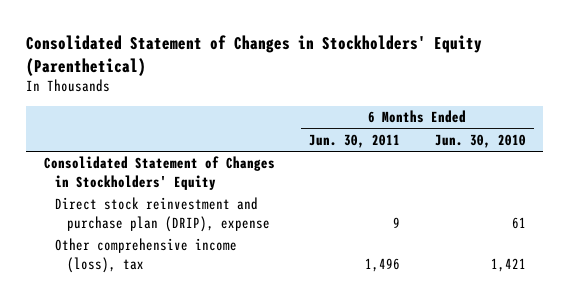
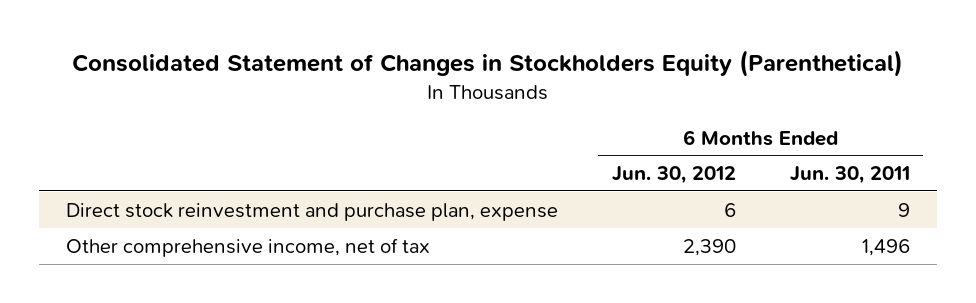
- Consolidated Statement of Changes in Stockholders' Equity (Parenthetical)
+ Consolidated Statement of Changes in Stockholders Equity (Parenthetical)
- | 6 Months Ended Jun. 30, 2011 | 6 Months Ended Jun. 30, 2010
+ | 6 Months Ended Jun. 30, 2012 | 6 Months Ended Jun. 30, 2011
- Consolidated Statement of Changes in Stockholders' Equity
- Direct stock reinvestment and purchase plan (DRIP), expense | 9 | 61
- Other comprehensive income (loss), tax | 1,496 | 1,421
+ Direct stock reinvestment and purchase plan, expense | 6 | 9
+ Other comprehensive income, net of tax | 2,390 | 1,496

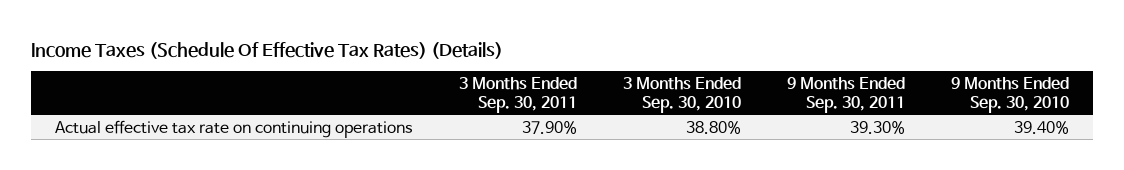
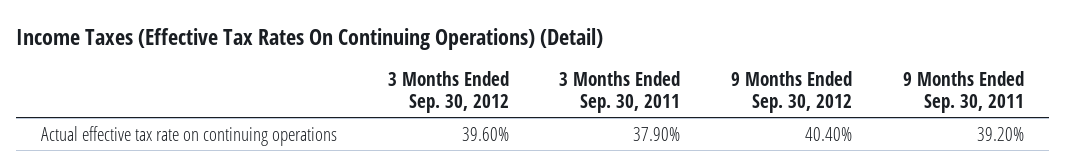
- Income Taxes (Schedule Of Effective Tax Rates) (Details)
+ Income Taxes (Effective Tax Rates On Continuing Operations) (Detail)
- | 3 Months Ended Sep. 30, 2011 | 3 Months Ended Sep. 30, 2010 | 9 Months Ended Sep. 30, 2011 | 9 Months Ended Sep. 30, 2010
+ | 3 Months Ended Sep. 30, 2012 | 3 Months Ended Sep. 30, 2011 | 9 Months Ended Sep. 30, 2012 | 9 Months Ended Sep. 30, 2011
- Actual effective tax rate on continuing operations | 37.90% | 38.80% | 39.30% | 39.40%
+ Actual effective tax rate on continuing operations | 39.60% | 37.90% | 40.40% | 39.20%

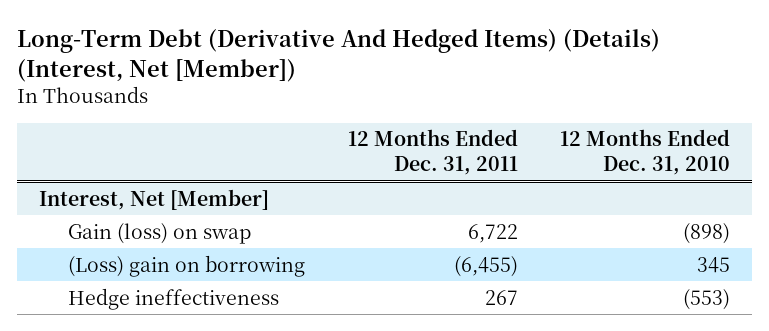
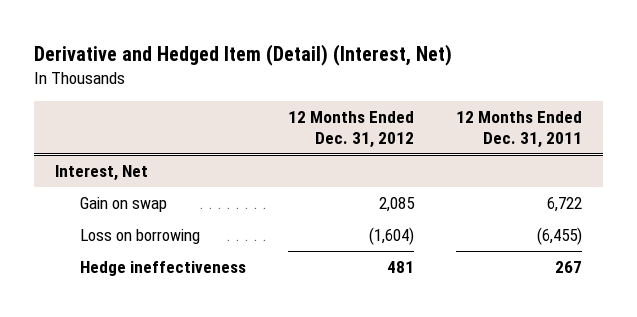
- Long-Term Debt (Derivative And Hedged Items) (Details) (Interest, Net [Member])
+ Derivative and Hedged Item (Detail) (Interest, Net)
- | 12 Months Ended Dec. 31, 2011 | 12 Months Ended Dec. 31, 2010
+ | 12 Months Ended Dec. 31, 2012 | 12 Months Ended Dec. 31, 2011
- Interest, Net [Member]
- Gain (loss) on swap | 6,722 | (898)
- (Loss) gain on borrowing | (6,455) | 345
+ Interest, Net
+ Gain on swap | 2,085 | 6,722
+ Loss on borrowing | (1,604) | (6,455)

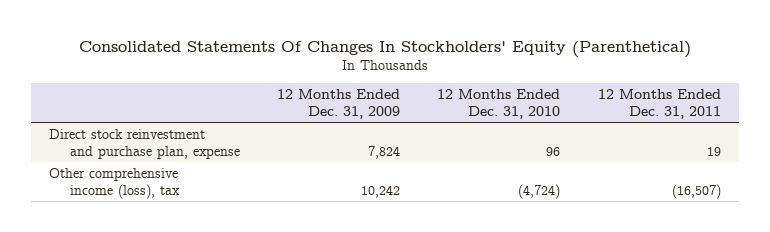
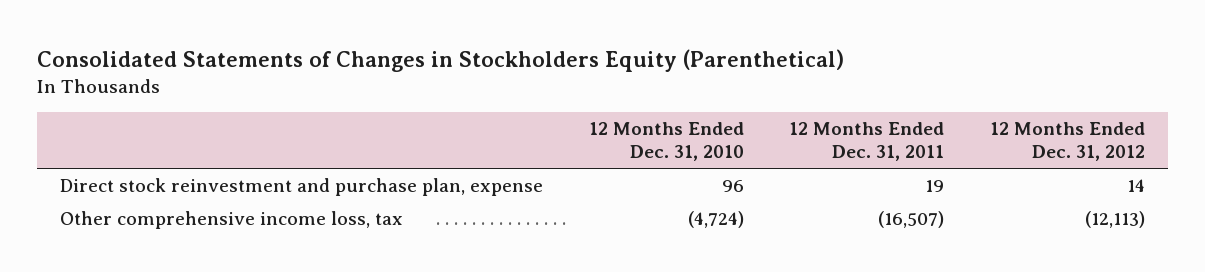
- Consolidated Statements Of Changes In Stockholders' Equity (Parenthetical)
+ Consolidated Statements of Changes in Stockholders Equity (Parenthetical)
- | 12 Months Ended Dec. 31, 2009 | 12 Months Ended Dec. 31, 2010 | 12 Months Ended Dec. 31, 2011
+ | 12 Months Ended Dec. 31, 2010 | 12 Months Ended Dec. 31, 2011 | 12 Months Ended Dec. 31, 2012
- Other comprehensive income (loss), tax | 10,242 | (4,724) | (16,507)
+ Other comprehensive income loss, tax | (4,724) | (16,507) | (12,113)

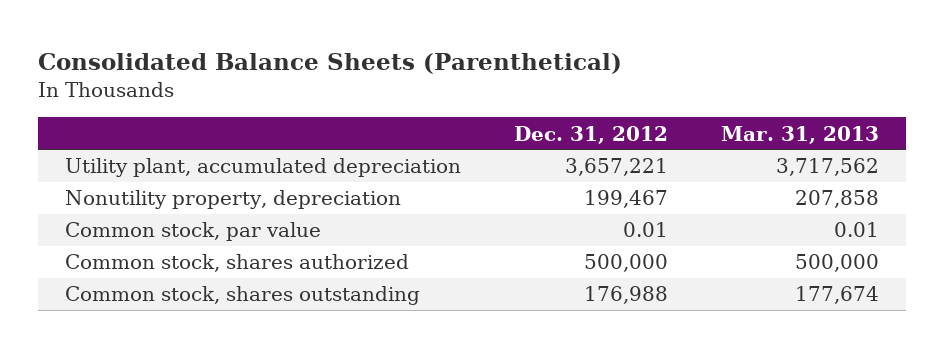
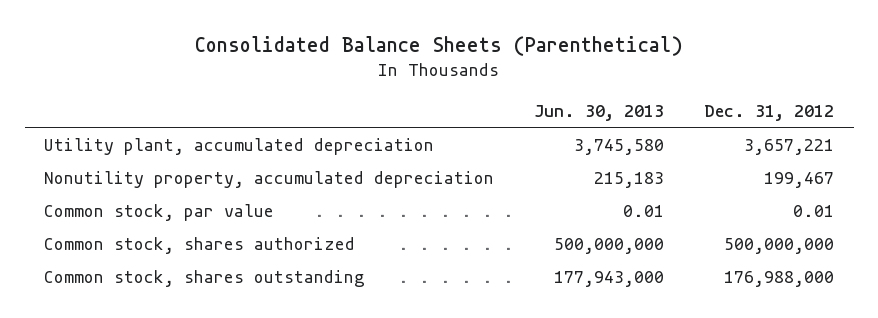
- | Dec. 31, 2012 | Mar. 31, 2013
+ | Jun. 30, 2013 | Dec. 31, 2012
- Nonutility property, depreciation | 199,467 | 207,858
+ Nonutility property, accumulated depreciation | 215,183 | 199,467
- Common stock, shares authorized | 500,000 | 500,000
- Common stock, shares outstanding | 176,988 | 177,674
+ Common stock, shares authorized | 500,000,000 | 500,000,000
+ Common stock, shares outstanding | 177,943,000 | 176,988,000

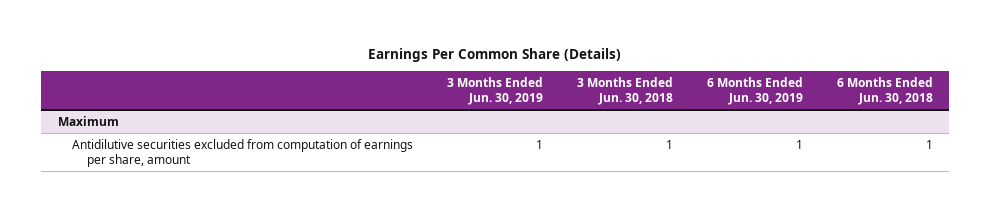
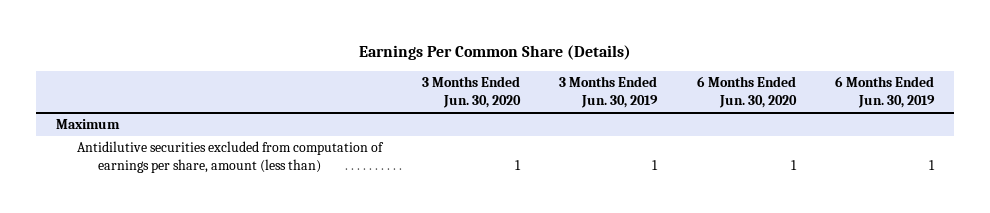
- | 3 Months Ended Jun. 30, 2019 | 3 Months Ended Jun. 30, 2018 | 6 Months Ended Jun. 30, 2019 | 6 Months Ended Jun. 30, 2018
+ | 3 Months Ended Jun. 30, 2020 | 3 Months Ended Jun. 30, 2019 | 6 Months Ended Jun. 30, 2020 | 6 Months Ended Jun. 30, 2019
@ Maximum
- Antidilutive securities excluded from computation of earnings per share, amount | 1 | 1 | 1 | 1
+ Antidilutive securities excluded from computation of earnings per share, amount (less than) | 1 | 1 | 1 | 1

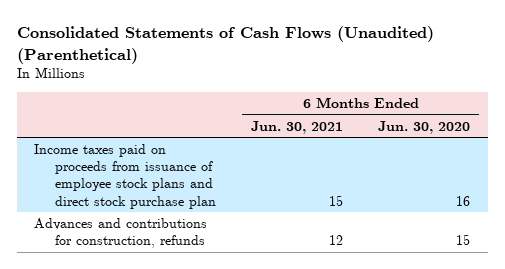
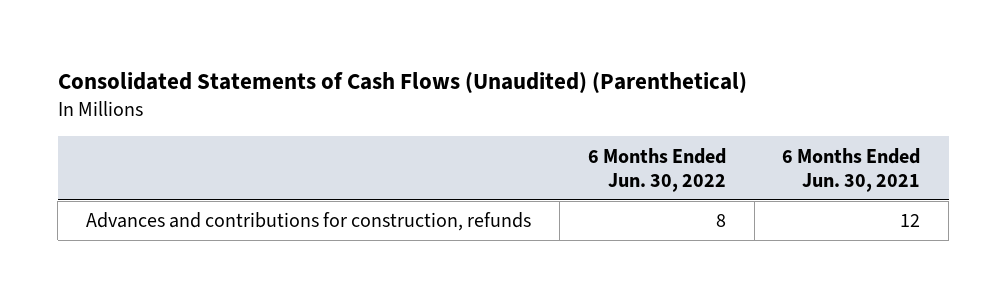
- | 6 Months Ended Jun. 30, 2021 | 6 Months Ended Jun. 30, 2020
+ | 6 Months Ended Jun. 30, 2022 | 6 Months Ended Jun. 30, 2021
- Income taxes paid on proceeds from issuance of employee stock plans and direct stock purchase plan | 15 | 16

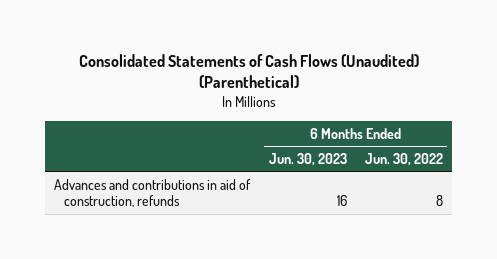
- | 6 Months Ended Jun. 30, 2022 | 6 Months Ended Jun. 30, 2021
+ | 6 Months Ended Jun. 30, 2023 | 6 Months Ended Jun. 30, 2022
- Advances and contributions for construction, refunds | 8 | 12
+ Advances and contributions in aid of construction, refunds | 16 | 8

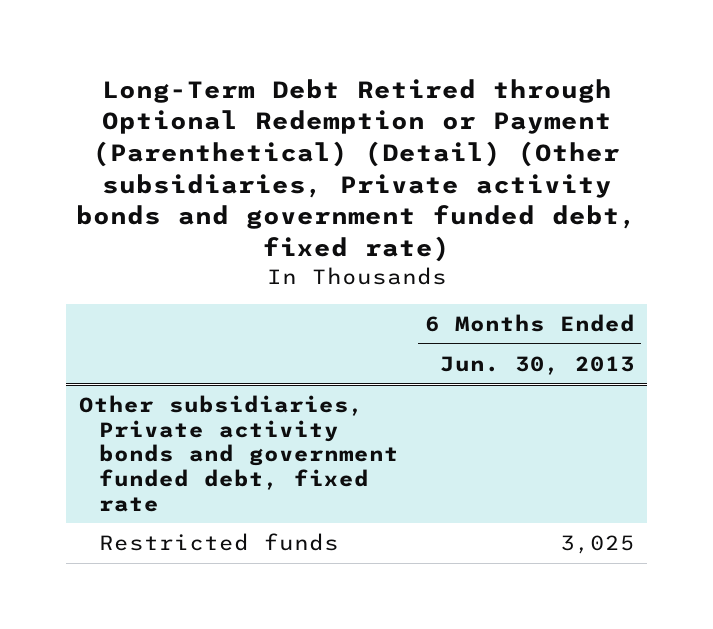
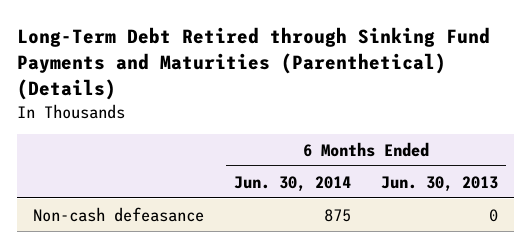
- Long-Term Debt Retired through Optional Redemption or Payment (Parenthetical) (Detail) (Other subsidiaries, Private activity bonds and government funded debt, fixed rate)
+ Long-Term Debt Retired through Sinking Fund Payments and Maturities (Parenthetical) (Details)
- | 6 Months Ended Jun. 30, 2013
+ | 6 Months Ended Jun. 30, 2014 | 6 Months Ended Jun. 30, 2013
- Other subsidiaries, Private activity bonds and government funded debt, fixed rate
- Restricted funds | 3,025
+ Non-cash defeasance | 875 | 0

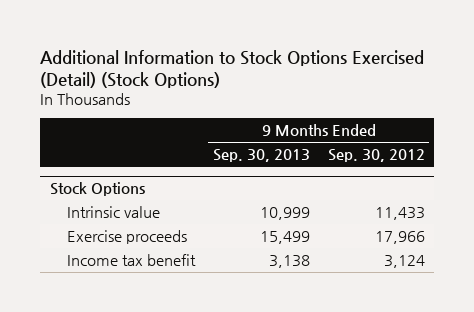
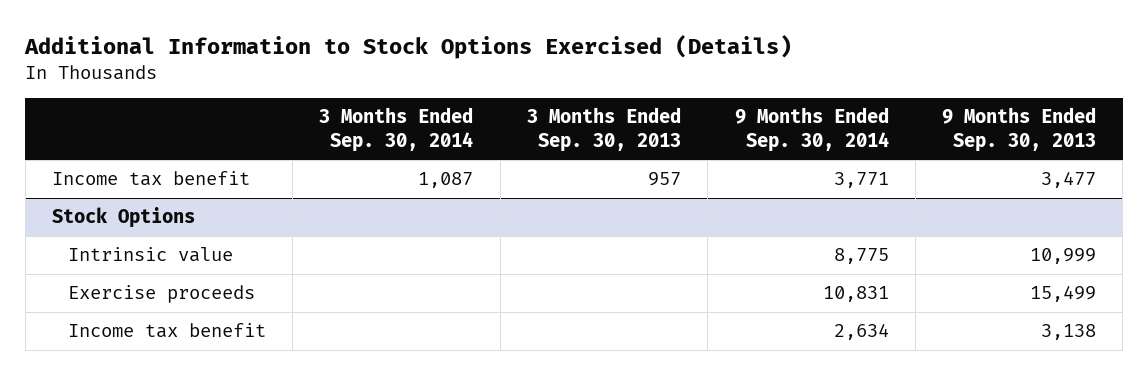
- Additional Information to Stock Options Exercised (Detail) (Stock Options)
+ Additional Information to Stock Options Exercised (Details)
- | 9 Months Ended Sep. 30, 2013 | 9 Months Ended Sep. 30, 2012
+ | 3 Months Ended Sep. 30, 2014 | 3 Months Ended Sep. 30, 2013 | 9 Months Ended Sep. 30, 2014 | 9 Months Ended Sep. 30, 2013
+ Income tax benefit | 1,087 | 957 | 3,771 | 3,477

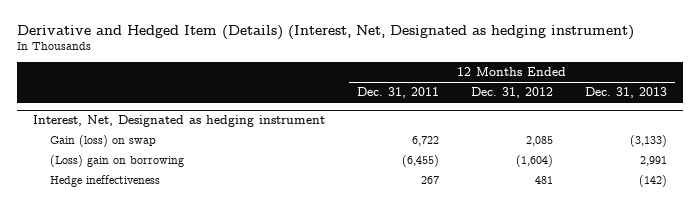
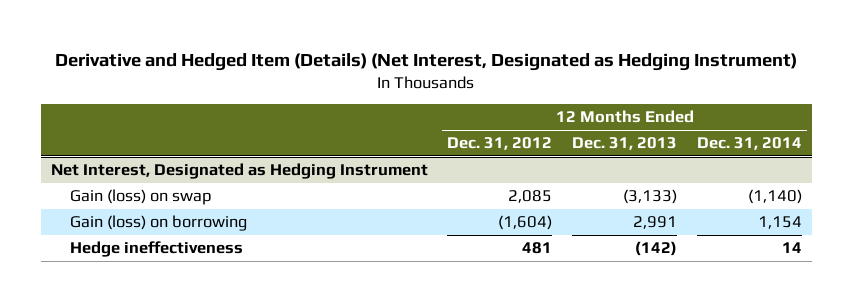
- Derivative and Hedged Item (Details) (Interest, Net, Designated as hedging instrument)
+ Derivative and Hedged Item (Details) (Net Interest, Designated as Hedging Instrument)
- | 12 Months Ended Dec. 31, 2011 | 12 Months Ended Dec. 31, 2012 | 12 Months Ended Dec. 31, 2013
+ | 12 Months Ended Dec. 31, 2012 | 12 Months Ended Dec. 31, 2013 | 12 Months Ended Dec. 31, 2014
- Interest, Net, Designated as hedging instrument
+ Net Interest, Designated as Hedging Instrument
- (Loss) gain on borrowing | (6,455) | (1,604) | 2,991
+ Gain (loss) on borrowing | (1,604) | 2,991 | 1,154

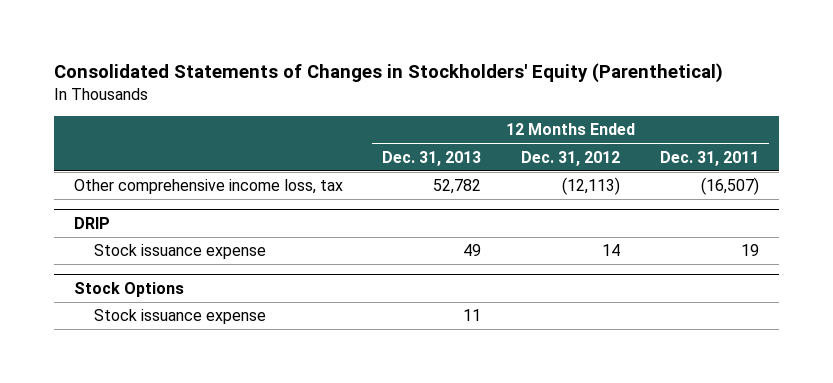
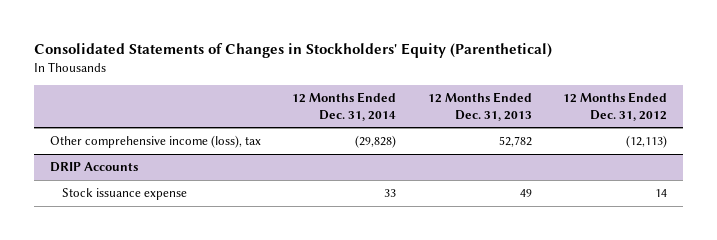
- | 12 Months Ended Dec. 31, 2013 | 12 Months Ended Dec. 31, 2012 | 12 Months Ended Dec. 31, 2011
+ | 12 Months Ended Dec. 31, 2014 | 12 Months Ended Dec. 31, 2013 | 12 Months Ended Dec. 31, 2012
- Other comprehensive income loss, tax | 52,782 | (12,113) | (16,507)
- DRIP
+ Other comprehensive income (loss), tax | (29,828) | 52,782 | (12,113)
+ DRIP Accounts
- Stock Options
- Stock issuance expense | 11 | |

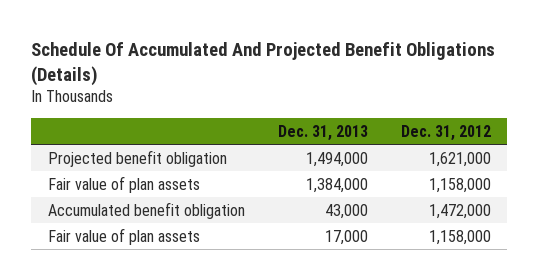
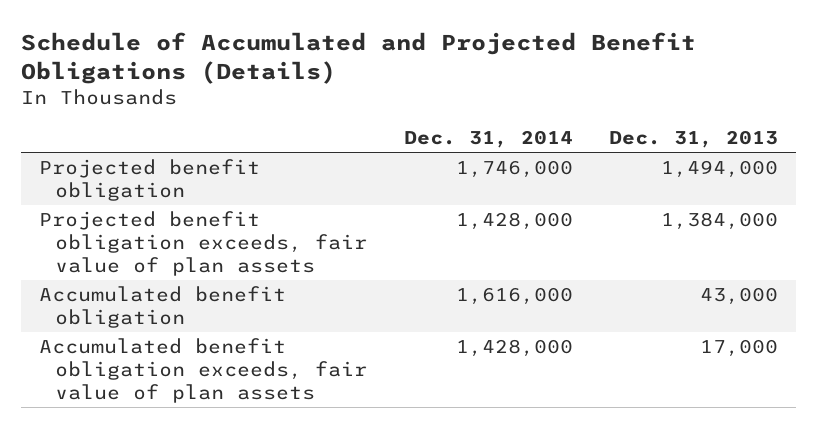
- Schedule Of Accumulated And Projected Benefit Obligations (Details)
+ Schedule of Accumulated and Projected Benefit Obligations (Details)
- | Dec. 31, 2013 | Dec. 31, 2012
+ | Dec. 31, 2014 | Dec. 31, 2013
- Fair value of plan assets | 1,384,000 | 1,158,000
+ Projected benefit obligation exceeds, fair value of plan assets | 1,428,000 | 1,384,000
- Fair value of plan assets | 17,000 | 1,158,000
+ Accumulated benefit obligation exceeds, fair value of plan assets | 1,428,000 | 17,000

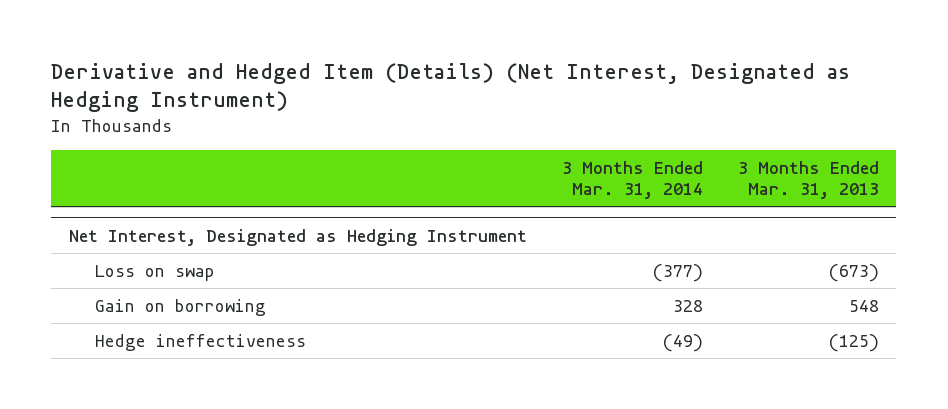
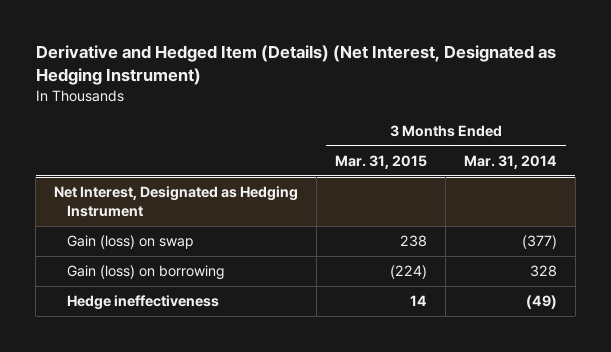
- | 3 Months Ended Mar. 31, 2014 | 3 Months Ended Mar. 31, 2013
+ | 3 Months Ended Mar. 31, 2015 | 3 Months Ended Mar. 31, 2014
@ Net Interest, Designated as Hedging Instrument
- Loss on swap | (377) | (673)
- Gain on borrowing | 328 | 548
+ Gain (loss) on swap | 238 | (377)
+ Gain (loss) on borrowing | (224) | 328

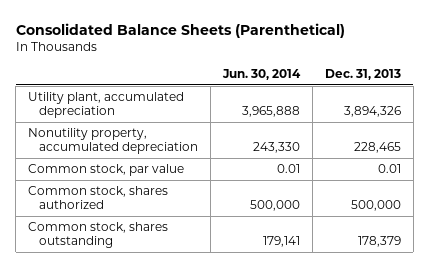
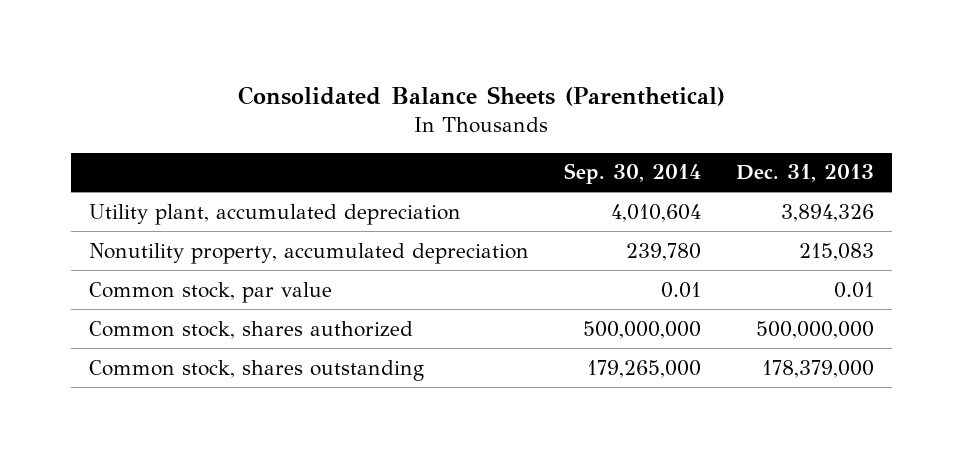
- | Jun. 30, 2014 | Dec. 31, 2013
+ | Sep. 30, 2014 | Dec. 31, 2013
- Nonutility property, accumulated depreciation | 243,330 | 228,465
+ Nonutility property, accumulated depreciation | 239,780 | 215,083
- Common stock, shares authorized | 500,000 | 500,000
- Common stock, shares outstanding | 179,141 | 178,379
+ Common stock, shares authorized | 500,000,000 | 500,000,000
+ Common stock, shares outstanding | 179,265,000 | 178,379,000

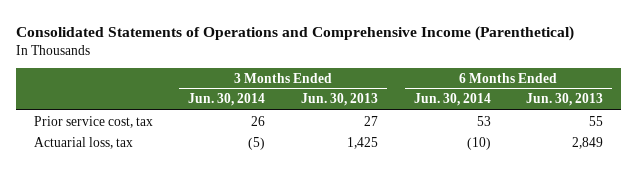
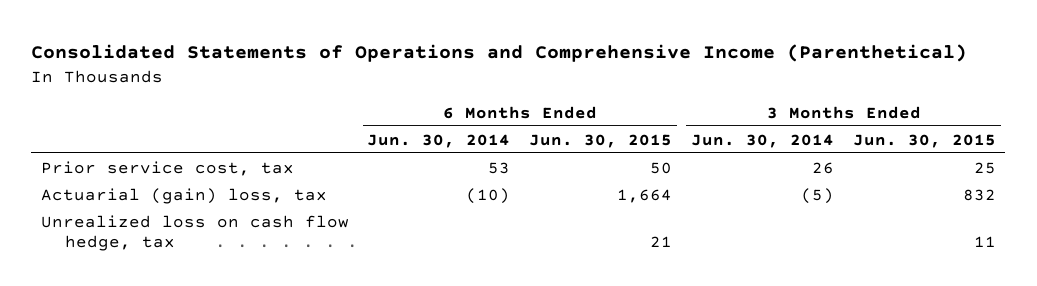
- | 3 Months Ended Jun. 30, 2014 | 3 Months Ended Jun. 30, 2013 | 6 Months Ended Jun. 30, 2014 | 6 Months Ended Jun. 30, 2013
+ | 6 Months Ended Jun. 30, 2014 | 6 Months Ended Jun. 30, 2015 | 3 Months Ended Jun. 30, 2014 | 3 Months Ended Jun. 30, 2015
- Actuarial loss, tax | (5) | 1,425 | (10) | 2,849
+ Actuarial (gain) loss, tax | (10) | 1,664 | (5) | 832
+ Unrealized loss on cash flow hedge, tax | | 21 | | 11

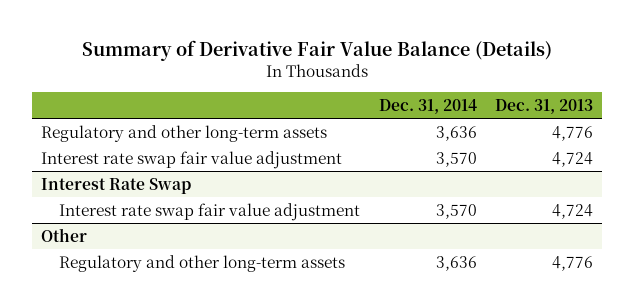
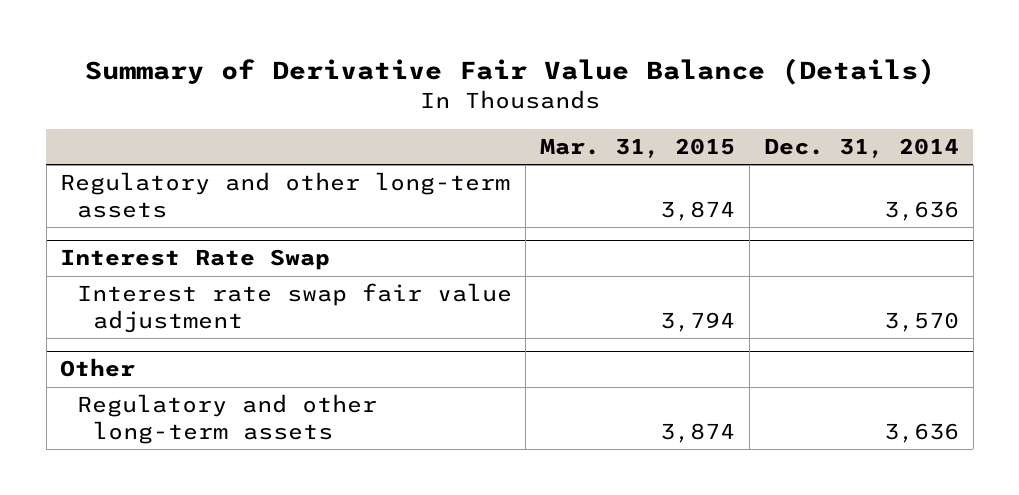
- | Dec. 31, 2014 | Dec. 31, 2013
+ | Mar. 31, 2015 | Dec. 31, 2014
- Interest rate swap fair value adjustment | 3,570 | 4,724

